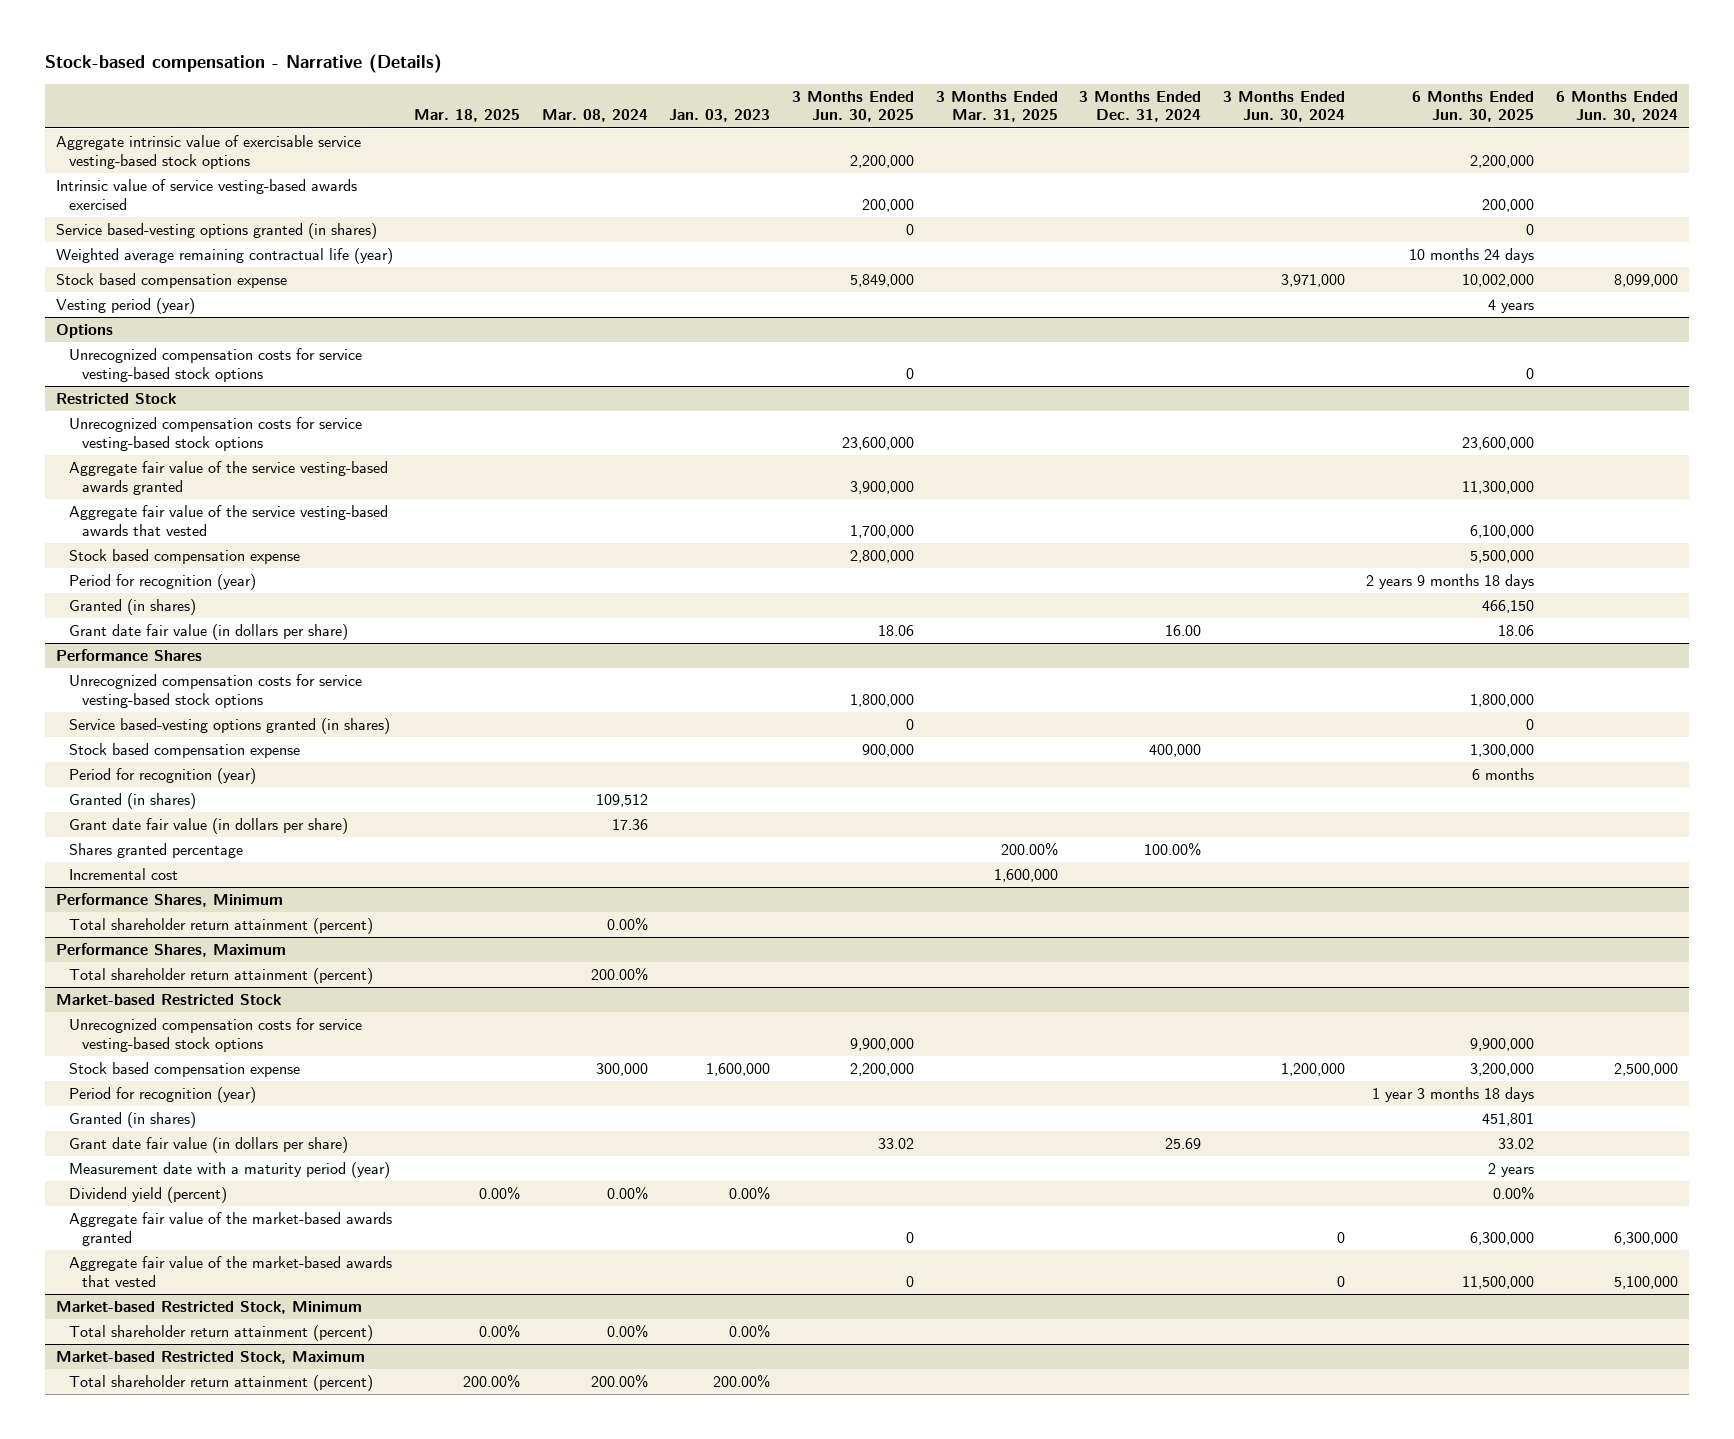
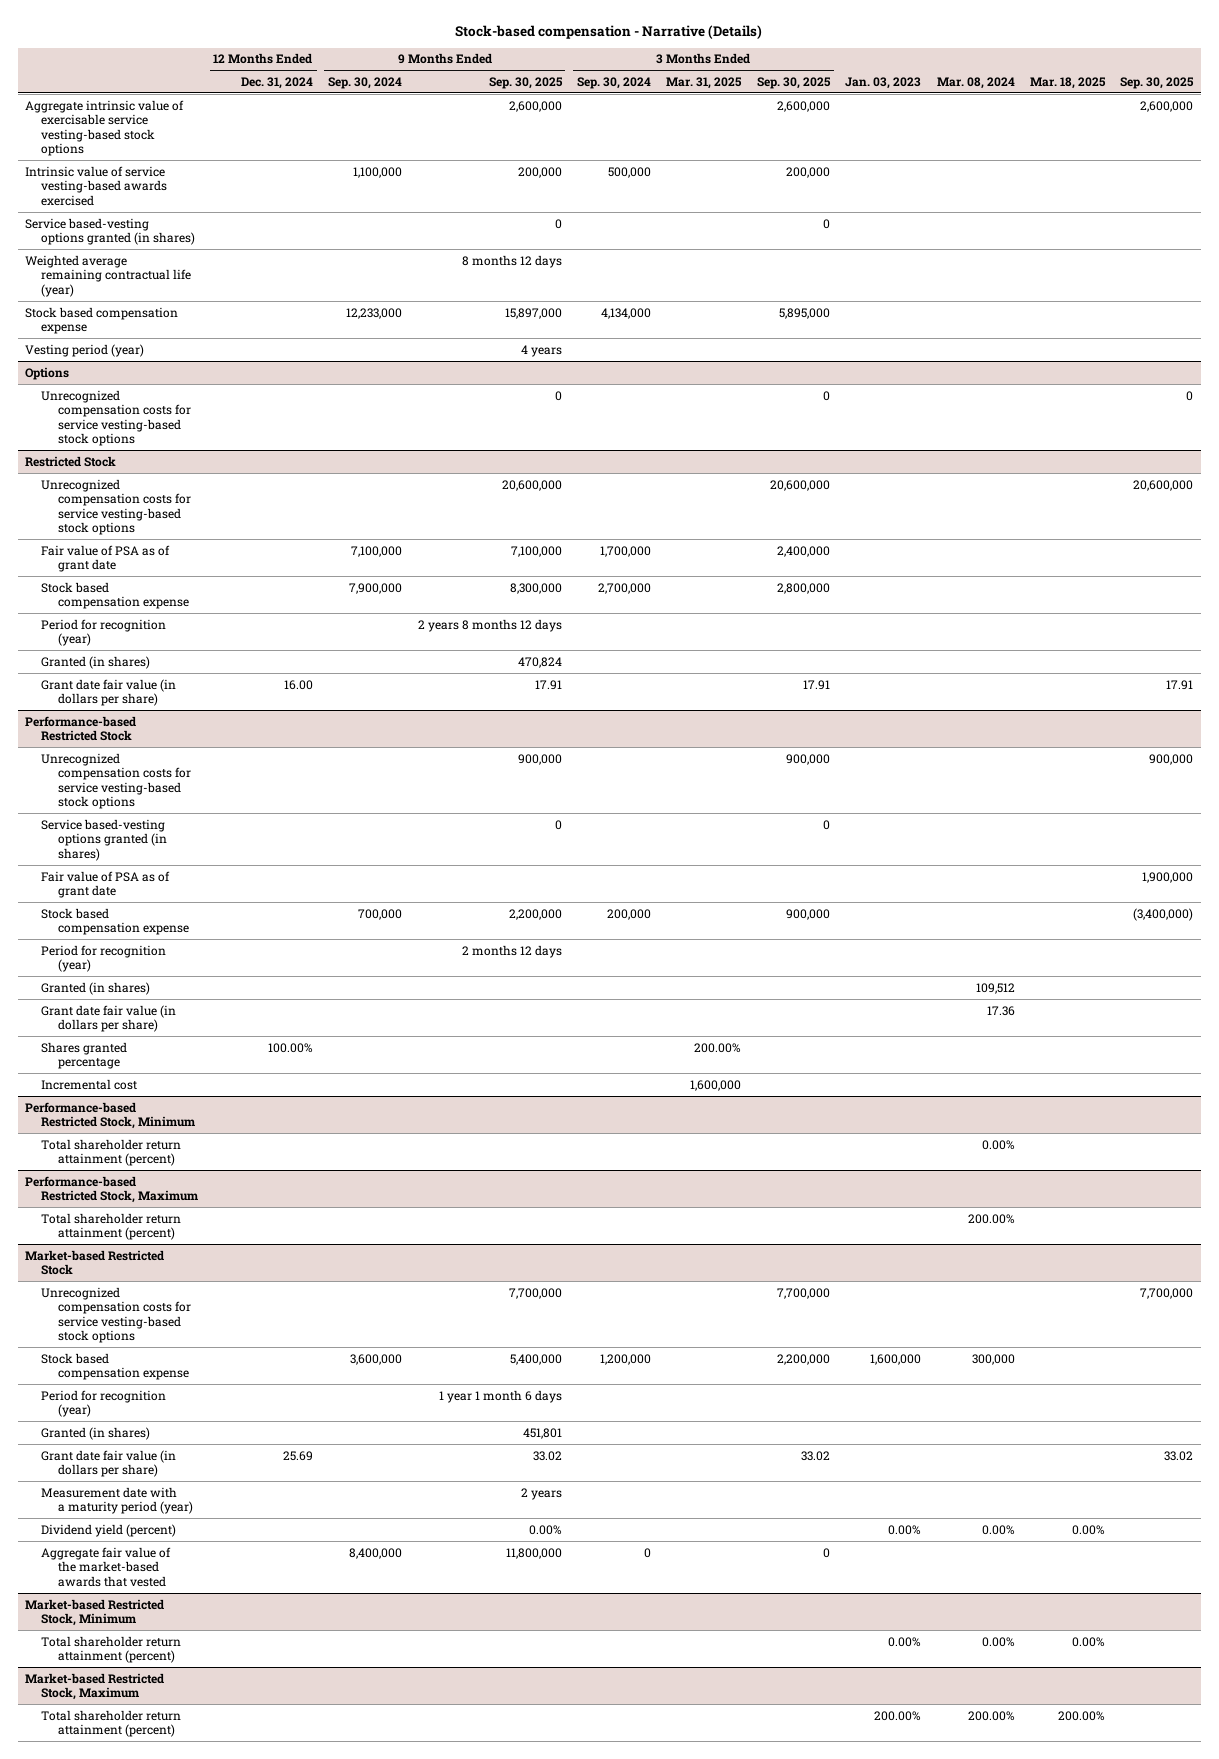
- | Mar. 18, 2025 | Mar. 08, 2024 | Jan. 03, 2023 | 3 Months Ended Jun. 30, 2025 | 3 Months Ended Mar. 31, 2025 | 3 Months Ended Dec. 31, 2024 | 3 Months Ended Jun. 30, 2024 | 6 Months Ended Jun. 30, 2025 | 6 Months Ended Jun. 30, 2024
+ | 12 Months Ended Dec. 31, 2024 | 9 Months Ended Sep. 30, 2024 | 9 Months Ended Sep. 30, 2025 | 3 Months Ended Sep. 30, 2024 | 3 Months Ended Mar. 31, 2025 | 3 Months Ended Sep. 30, 2025 | Jan. 03, 2023 | Mar. 08, 2024 | Mar. 18, 2025 | Sep. 30, 2025
@ Restricted Stock
- Aggregate fair value of the service vesting-based awards granted | | | | 3,900,000 | | | | 11,300,000 |
- Aggregate fair value of the service vesting-based awards that vested | | | | 1,700,000 | | | | 6,100,000 |
+ Fair value of PSA as of grant date | | 7,100,000 | 7,100,000 | 1,700,000 | | 2,400,000 | | | |
- Performance Shares
+ Performance-based Restricted Stock
+ Fair value of PSA as of grant date | | | | | | | | | | 1,900,000
- Performance Shares, Minimum
- Total shareholder return attainment (percent) | | 0.00% | | | | | | |
- Performance Shares, Maximum
+ Performance-based Restricted Stock, Minimum
+ Total shareholder return attainment (percent) | | | | | | | | 0.00% | |
+ Performance-based Restricted Stock, Maximum
@ Market-based Restricted Stock
- Aggregate fair value of the market-based awards granted | | | | 0 | | | 0 | 6,300,000 | 6,300,000

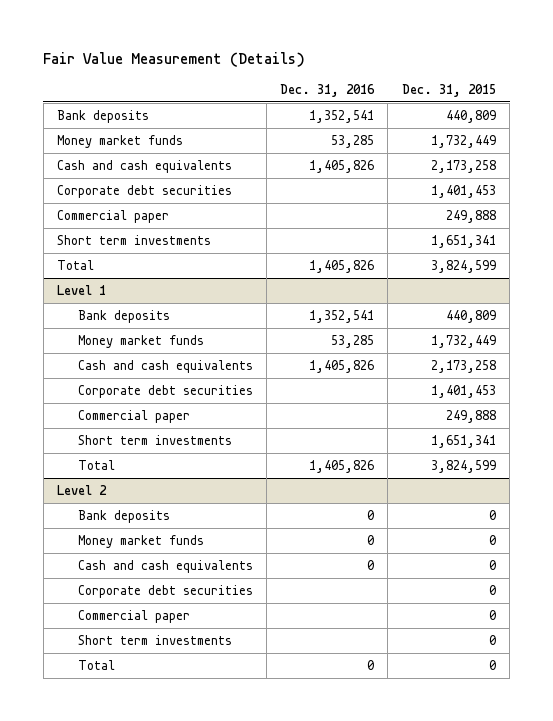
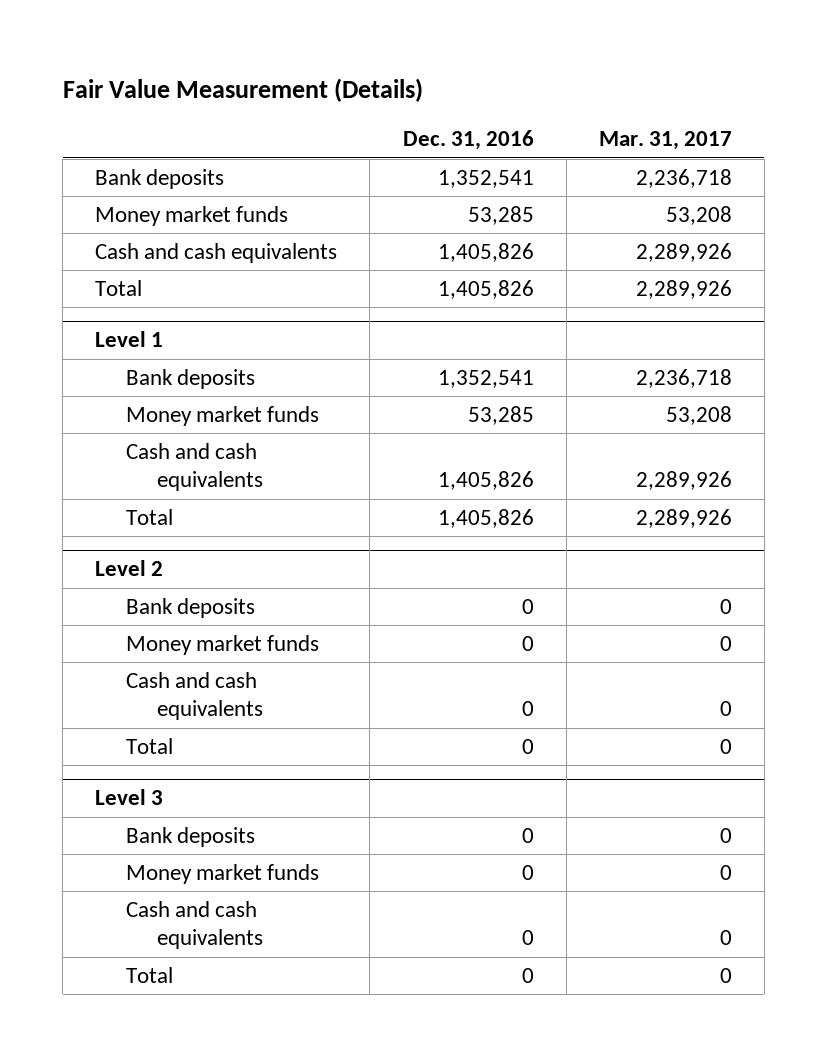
- | Dec. 31, 2016 | Dec. 31, 2015
+ | Dec. 31, 2016 | Mar. 31, 2017
- Corporate debt securities | | 1,401,453
- Commercial paper | | 249,888
- Short term investments | | 1,651,341
@ Level 1
- Corporate debt securities | | 1,401,453
- Commercial paper | | 249,888
- Short term investments | | 1,651,341
@ Level 2
- Corporate debt securities | | 0
- Commercial paper | | 0
- Short term investments | | 0
+ Level 3
+ Bank deposits | 0 | 0
+ Money market funds | 0 | 0
+ Cash and cash equivalents | 0 | 0
+ Total | 0 | 0

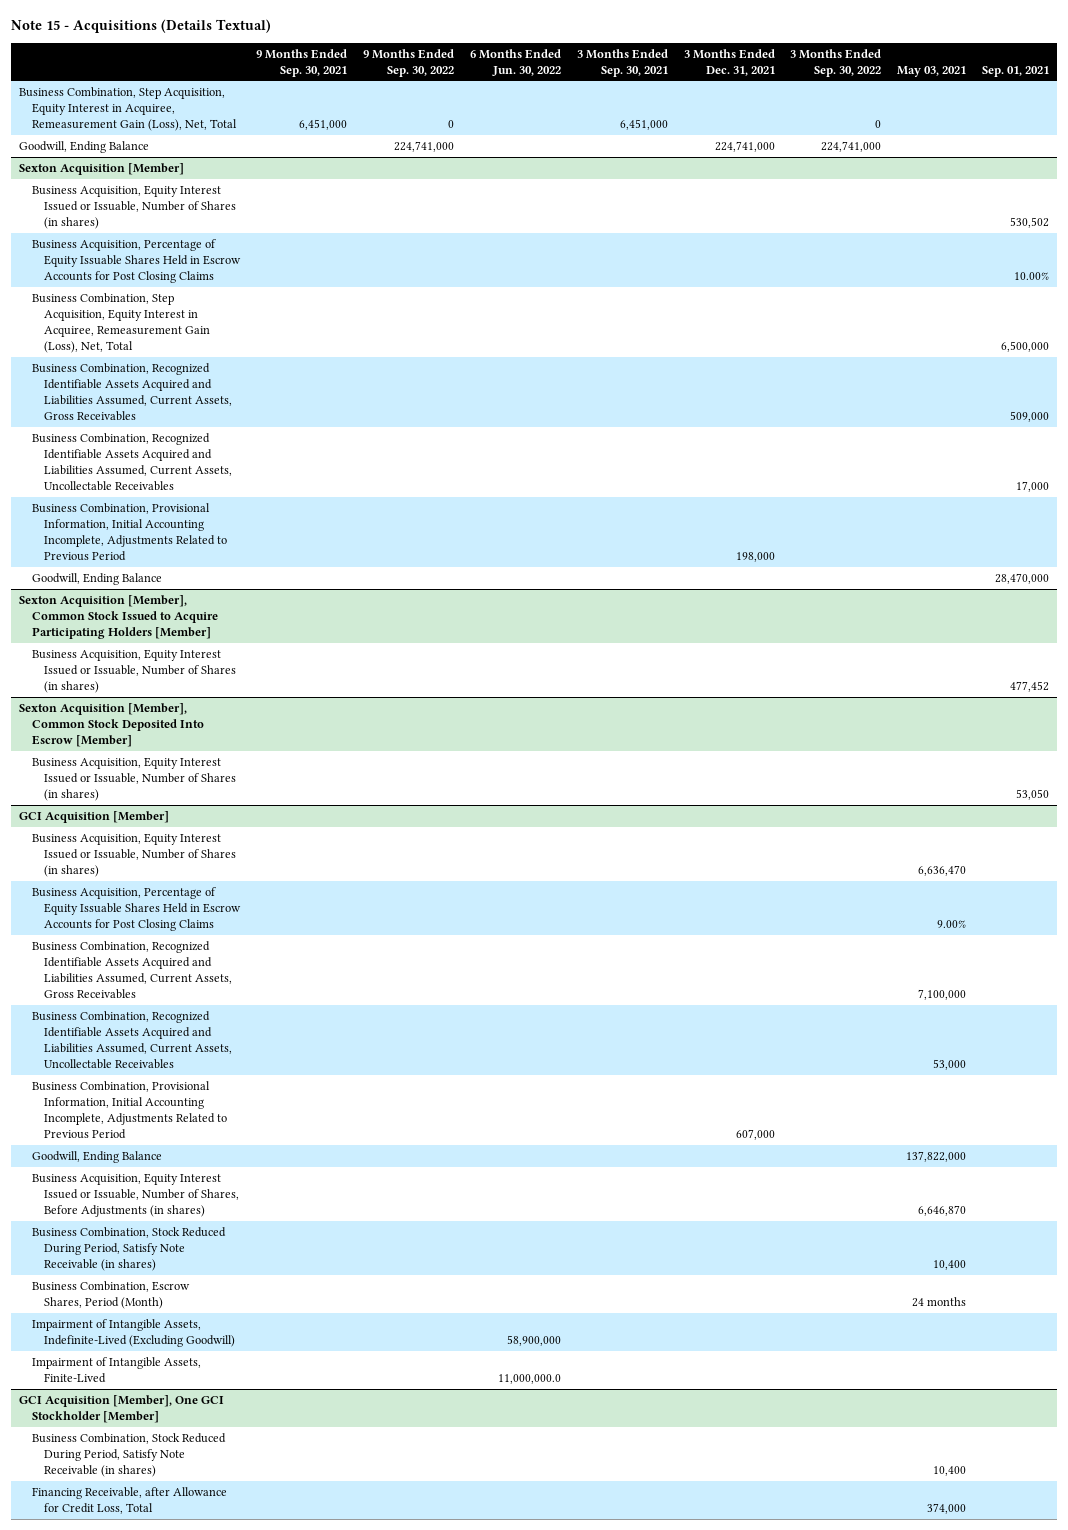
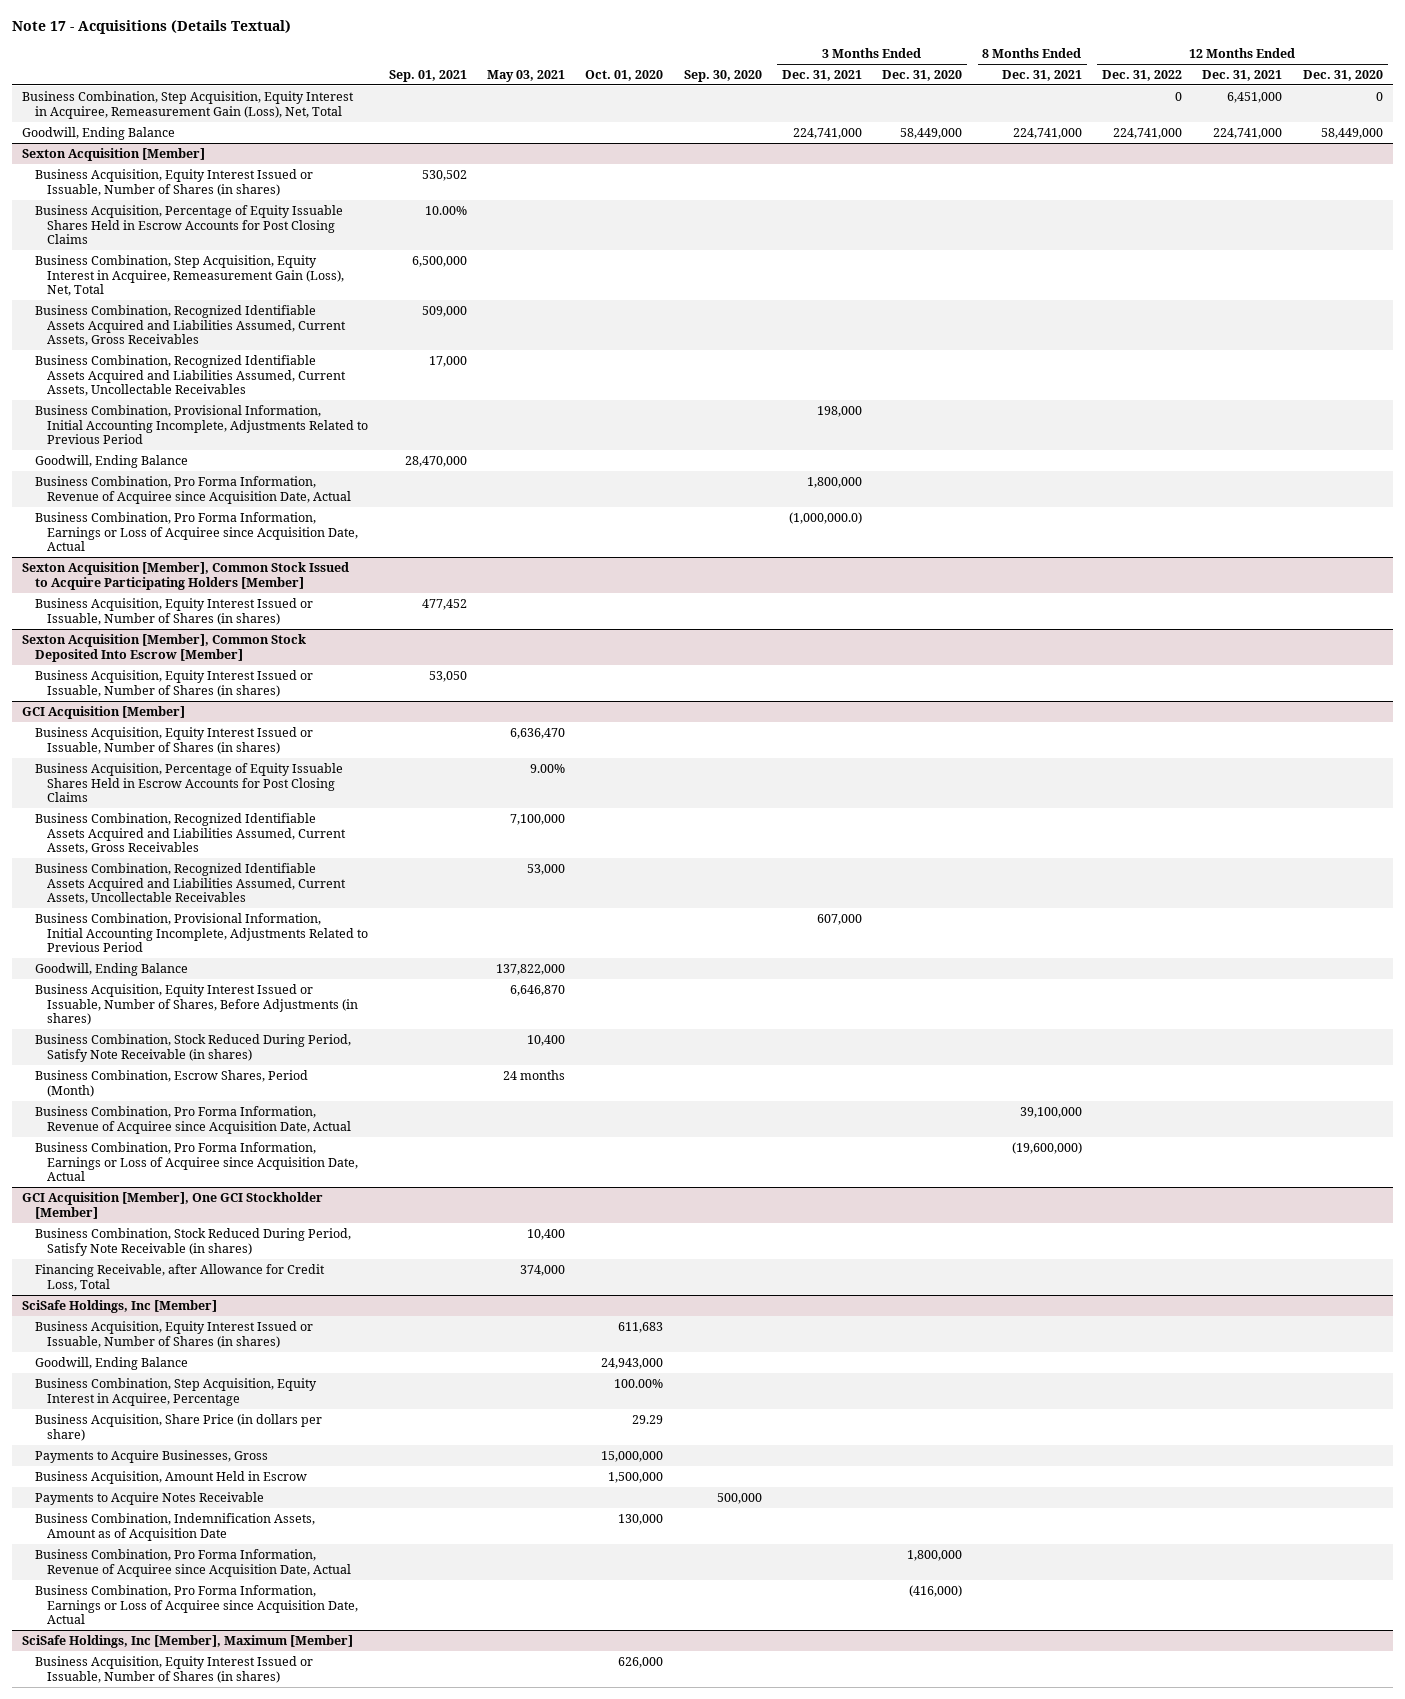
- Note 15 - Acquisitions (Details Textual)
+ Note 17 - Acquisitions (Details Textual)
- | 9 Months Ended Sep. 30, 2021 | 9 Months Ended Sep. 30, 2022 | 6 Months Ended Jun. 30, 2022 | 3 Months Ended Sep. 30, 2021 | 3 Months Ended Dec. 31, 2021 | 3 Months Ended Sep. 30, 2022 | May 03, 2021 | Sep. 01, 2021
+ | Sep. 01, 2021 | May 03, 2021 | Oct. 01, 2020 | Sep. 30, 2020 | 3 Months Ended Dec. 31, 2021 | 3 Months Ended Dec. 31, 2020 | 8 Months Ended Dec. 31, 2021 | 12 Months Ended Dec. 31, 2022 | 12 Months Ended Dec. 31, 2021 | 12 Months Ended Dec. 31, 2020
@ Sexton Acquisition [Member]
+ Business Combination, Pro Forma Information, Revenue of Acquiree since Acquisition Date, Actual | | | | | 1,800,000 | | | | |
+ Business Combination, Pro Forma Information, Earnings or Loss of Acquiree since Acquisition Date, Actual | | | | | (1,000,000.0) | | | | |
@ GCI Acquisition [Member]
- Impairment of Intangible Assets, Indefinite-Lived (Excluding Goodwill) | | | 58,900,000 | | | | |
- Impairment of Intangible Assets, Finite-Lived | | | 11,000,000.0 | | | | |
+ Business Combination, Pro Forma Information, Revenue of Acquiree since Acquisition Date, Actual | | | | | | | 39,100,000 | | |
+ Business Combination, Pro Forma Information, Earnings or Loss of Acquiree since Acquisition Date, Actual | | | | | | | (19,600,000) | | |
+ SciSafe Holdings, Inc [Member]
+ Business Acquisition, Equity Interest Issued or Issuable, Number of Shares (in shares) | | | 611,683 | | | | | | |
+ Goodwill, Ending Balance | | | 24,943,000 | | | | | | |
+ Business Combination, Step Acquisition, Equity Interest in Acquiree, Percentage | | | 100.00% | | | | | | |
+ Business Acquisition, Share Price (in dollars per share) | | | 29.29 | | | | | | |
+ Payments to Acquire Businesses, Gross | | | 15,000,000 | | | | | | |
+ Business Acquisition, Amount Held in Escrow | | | 1,500,000 | | | | | | |
+ Payments to Acquire Notes Receivable | | | | 500,000 | | | | | |
+ Business Combination, Indemnification Assets, Amount as of Acquisition Date | | | 130,000 | | | | | | |
+ Business Combination, Pro Forma Information, Revenue of Acquiree since Acquisition Date, Actual | | | | | | 1,800,000 | | | |
+ Business Combination, Pro Forma Information, Earnings or Loss of Acquiree since Acquisition Date, Actual | | | | | | (416,000) | | | |
+ SciSafe Holdings, Inc [Member], Maximum [Member]
+ Business Acquisition, Equity Interest Issued or Issuable, Number of Shares (in shares) | | | 626,000 | | | | | | |

